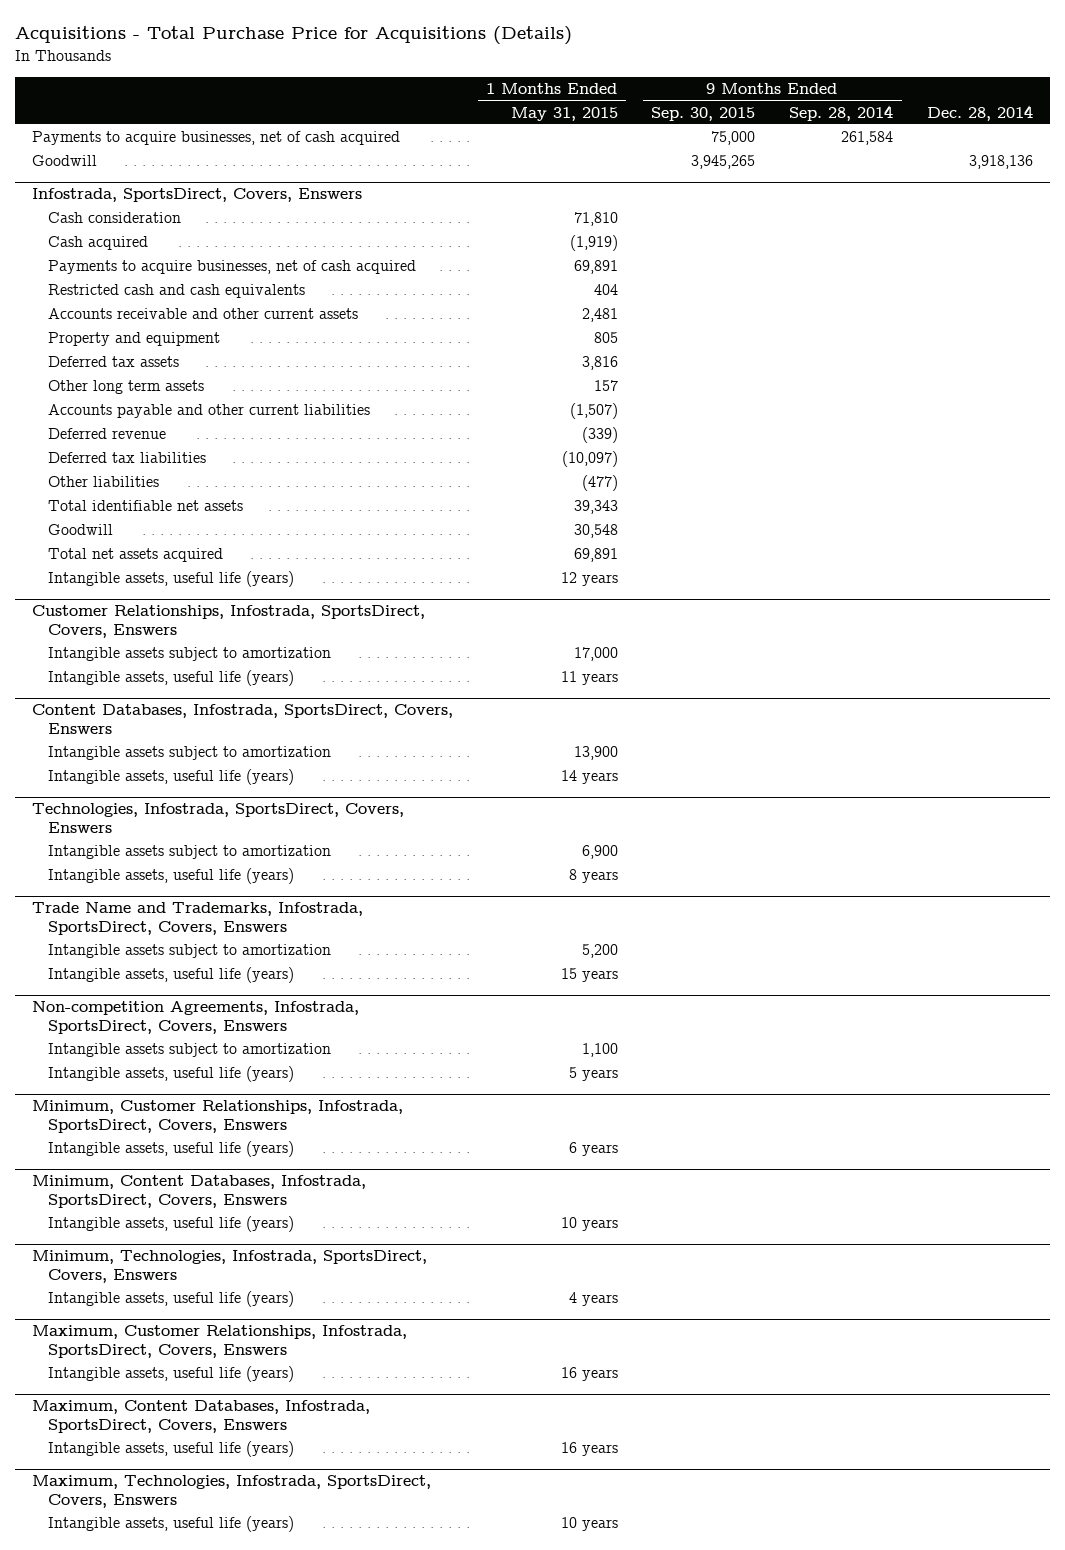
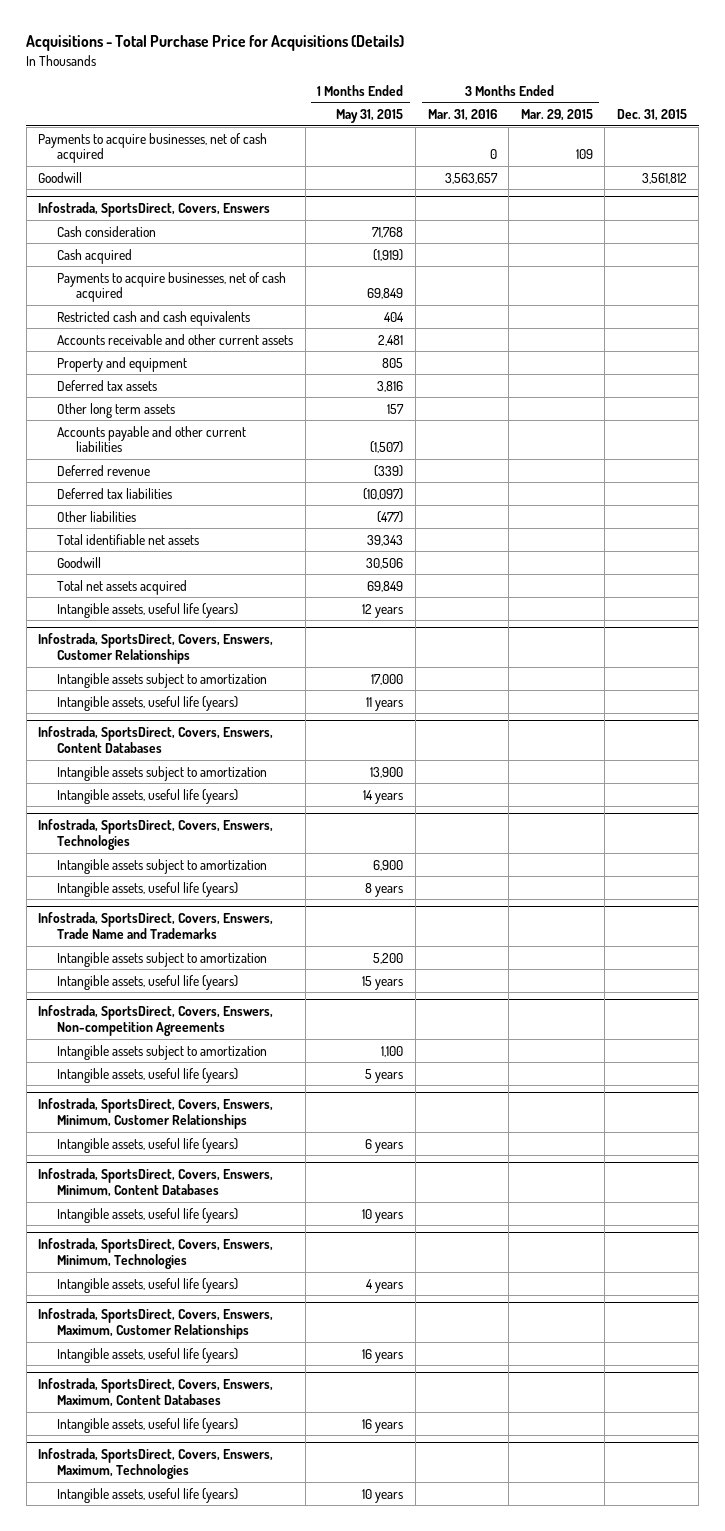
- | 1 Months Ended May 31, 2015 | 9 Months Ended Sep. 30, 2015 | 9 Months Ended Sep. 28, 2014 | Dec. 28, 2014
+ | 1 Months Ended May 31, 2015 | 3 Months Ended Mar. 31, 2016 | 3 Months Ended Mar. 29, 2015 | Dec. 31, 2015
@ Infostrada, SportsDirect, Covers, Enswers
- Cash consideration | 71,810 | | |
+ Cash consideration | 71,768 | | |
- Payments to acquire businesses, net of cash acquired | 69,891 | | |
+ Payments to acquire businesses, net of cash acquired | 69,849 | | |
- Goodwill | 30,548 | | |
- Total net assets acquired | 69,891 | | |
+ Goodwill | 30,506 | | |
+ Total net assets acquired | 69,849 | | |
- Customer Relationships, Infostrada, SportsDirect, Covers, Enswers
+ Infostrada, SportsDirect, Covers, Enswers, Customer Relationships
- Content Databases, Infostrada, SportsDirect, Covers, Enswers
+ Infostrada, SportsDirect, Covers, Enswers, Content Databases
- Technologies, Infostrada, SportsDirect, Covers, Enswers
+ Infostrada, SportsDirect, Covers, Enswers, Technologies
- Trade Name and Trademarks, Infostrada, SportsDirect, Covers, Enswers
+ Infostrada, SportsDirect, Covers, Enswers, Trade Name and Trademarks
- Non-competition Agreements, Infostrada, SportsDirect, Covers, Enswers
+ Infostrada, SportsDirect, Covers, Enswers, Non-competition Agreements
- Minimum, Customer Relationships, Infostrada, SportsDirect, Covers, Enswers
+ Infostrada, SportsDirect, Covers, Enswers, Minimum, Customer Relationships
- Minimum, Content Databases, Infostrada, SportsDirect, Covers, Enswers
+ Infostrada, SportsDirect, Covers, Enswers, Minimum, Content Databases
- Minimum, Technologies, Infostrada, SportsDirect, Covers, Enswers
+ Infostrada, SportsDirect, Covers, Enswers, Minimum, Technologies
- Maximum, Customer Relationships, Infostrada, SportsDirect, Covers, Enswers
+ Infostrada, SportsDirect, Covers, Enswers, Maximum, Customer Relationships
- Maximum, Content Databases, Infostrada, SportsDirect, Covers, Enswers
+ Infostrada, SportsDirect, Covers, Enswers, Maximum, Content Databases
- Maximum, Technologies, Infostrada, SportsDirect, Covers, Enswers
+ Infostrada, SportsDirect, Covers, Enswers, Maximum, Technologies

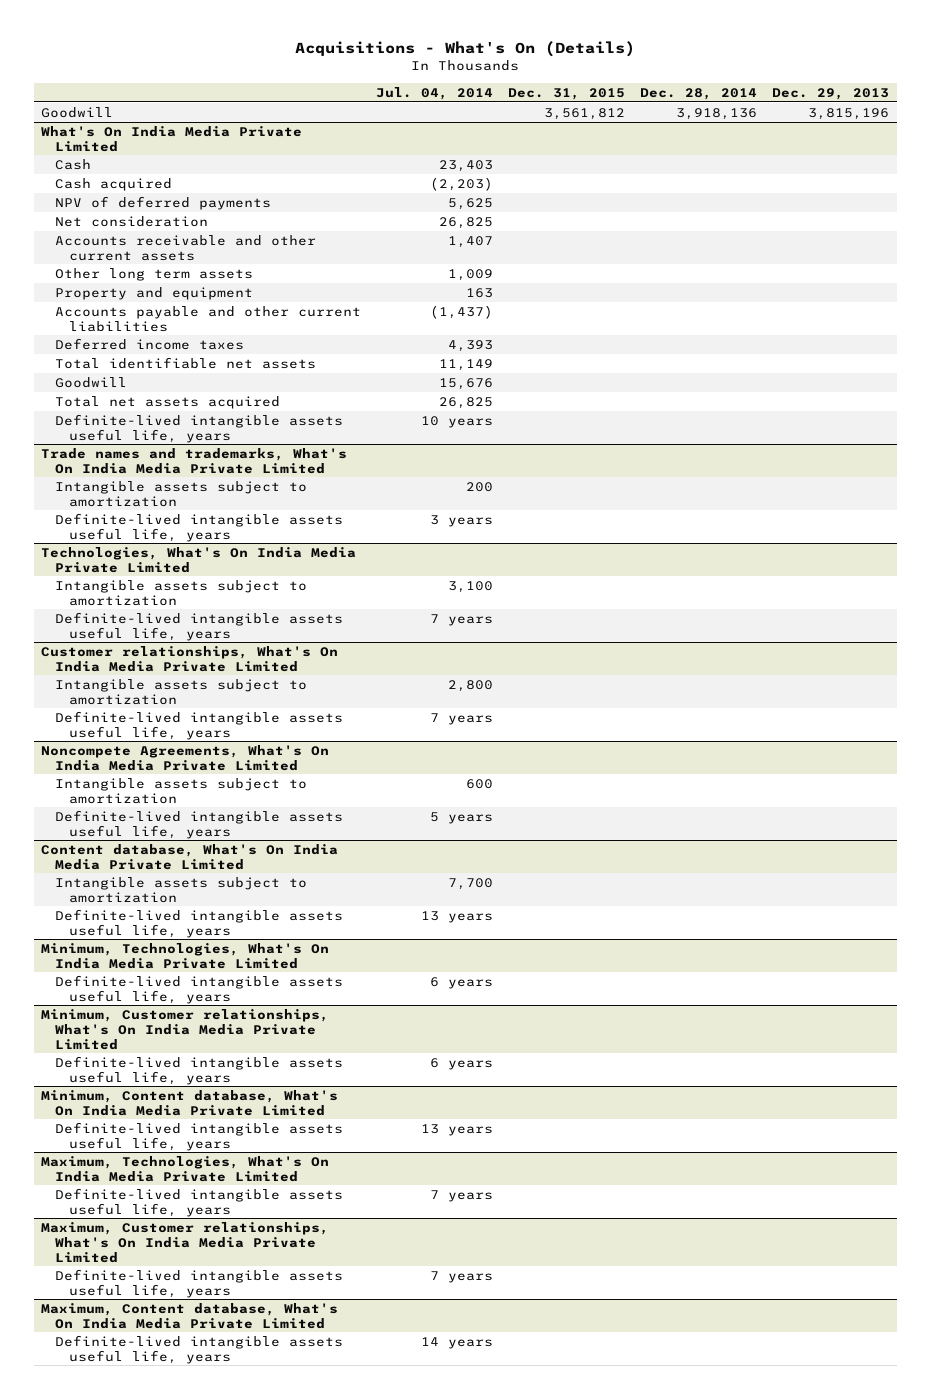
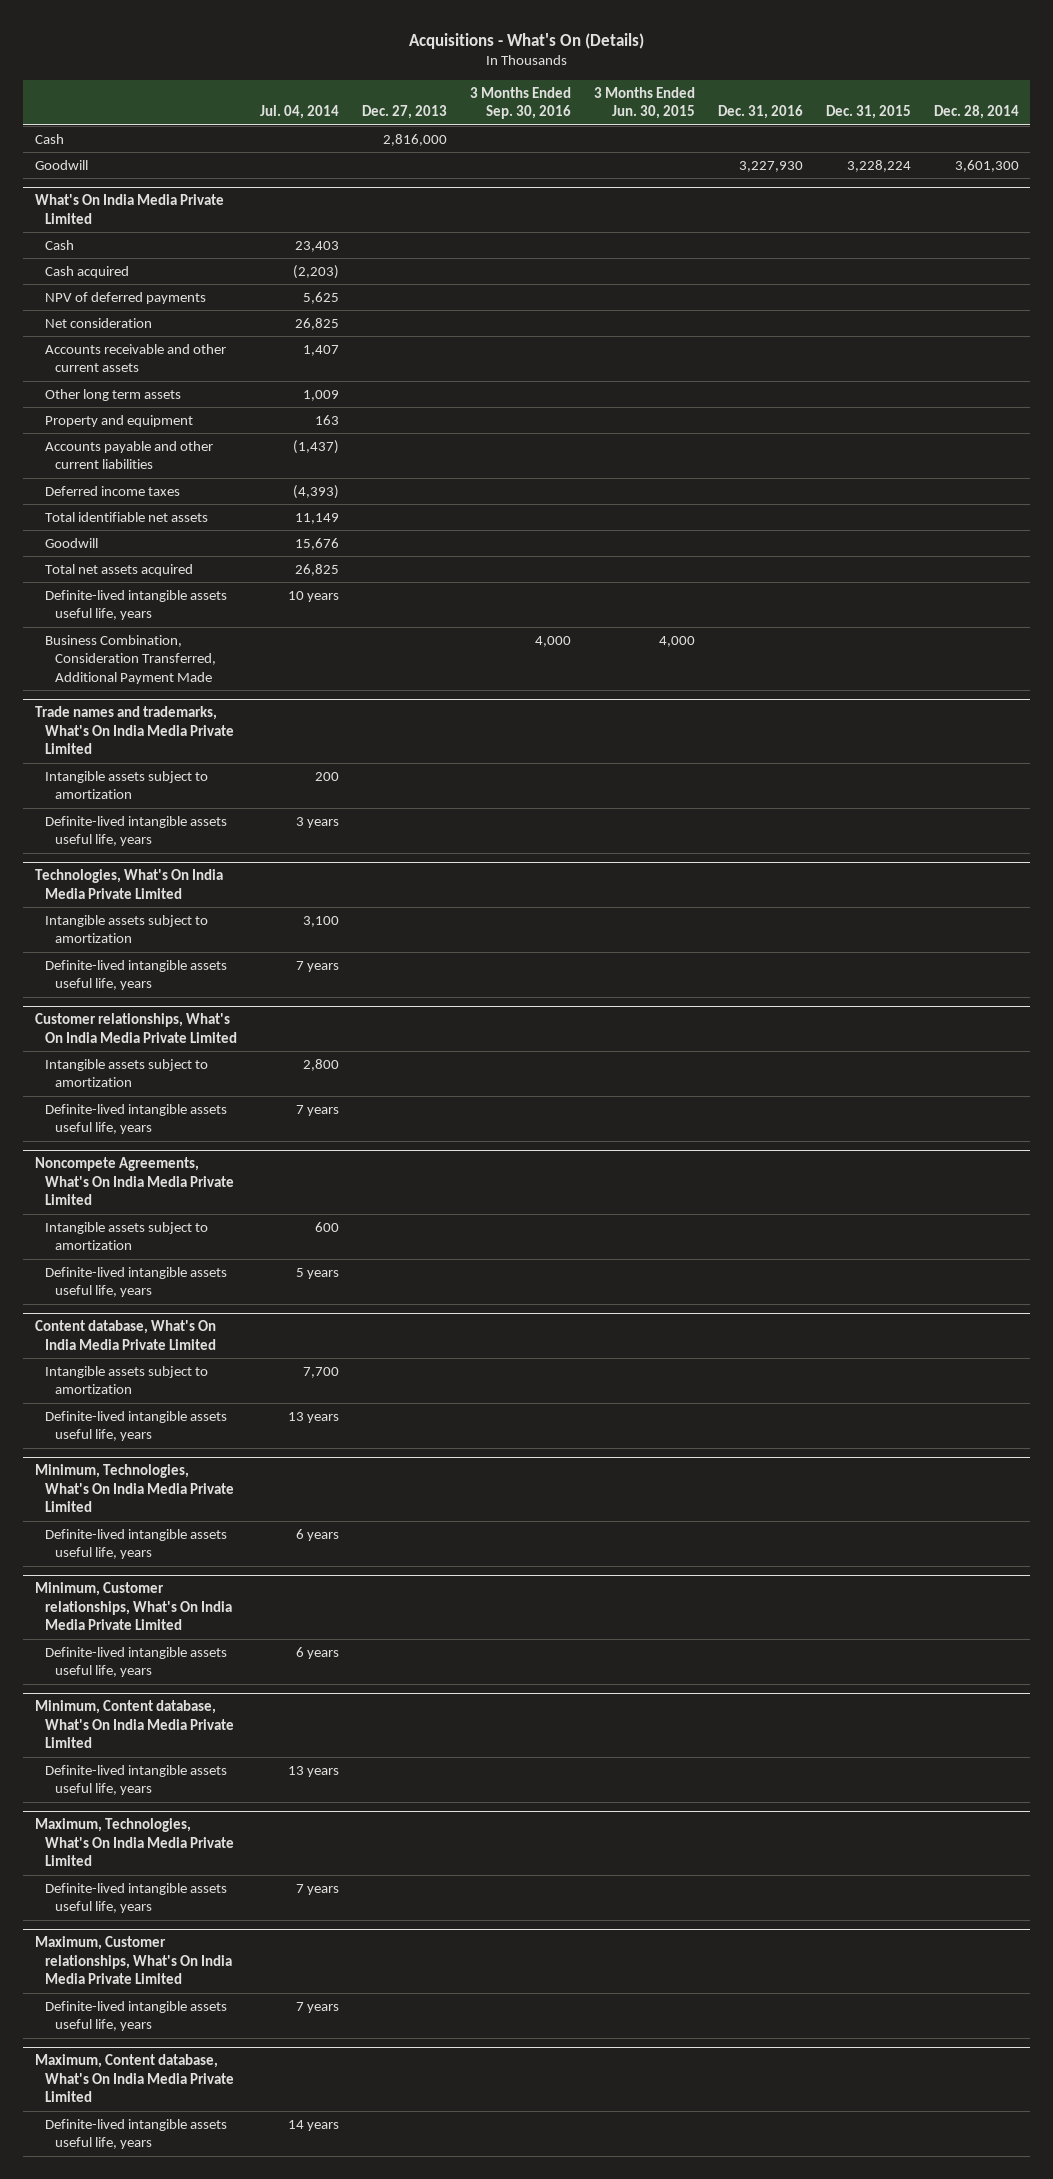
- | Jul. 04, 2014 | Dec. 31, 2015 | Dec. 28, 2014 | Dec. 29, 2013
+ | Jul. 04, 2014 | Dec. 27, 2013 | 3 Months Ended Sep. 30, 2016 | 3 Months Ended Jun. 30, 2015 | Dec. 31, 2016 | Dec. 31, 2015 | Dec. 28, 2014
- Goodwill | | 3,561,812 | 3,918,136 | 3,815,196
+ Cash | | 2,816,000 | | | | |
+ Goodwill | | | | | 3,227,930 | 3,228,224 | 3,601,300
@ What's On India Media Private Limited
- Deferred income taxes | 4,393 | | |
+ Deferred income taxes | (4,393) | | | | | |
+ Business Combination, Consideration Transferred, Additional Payment Made | | | 4,000 | 4,000 | | |

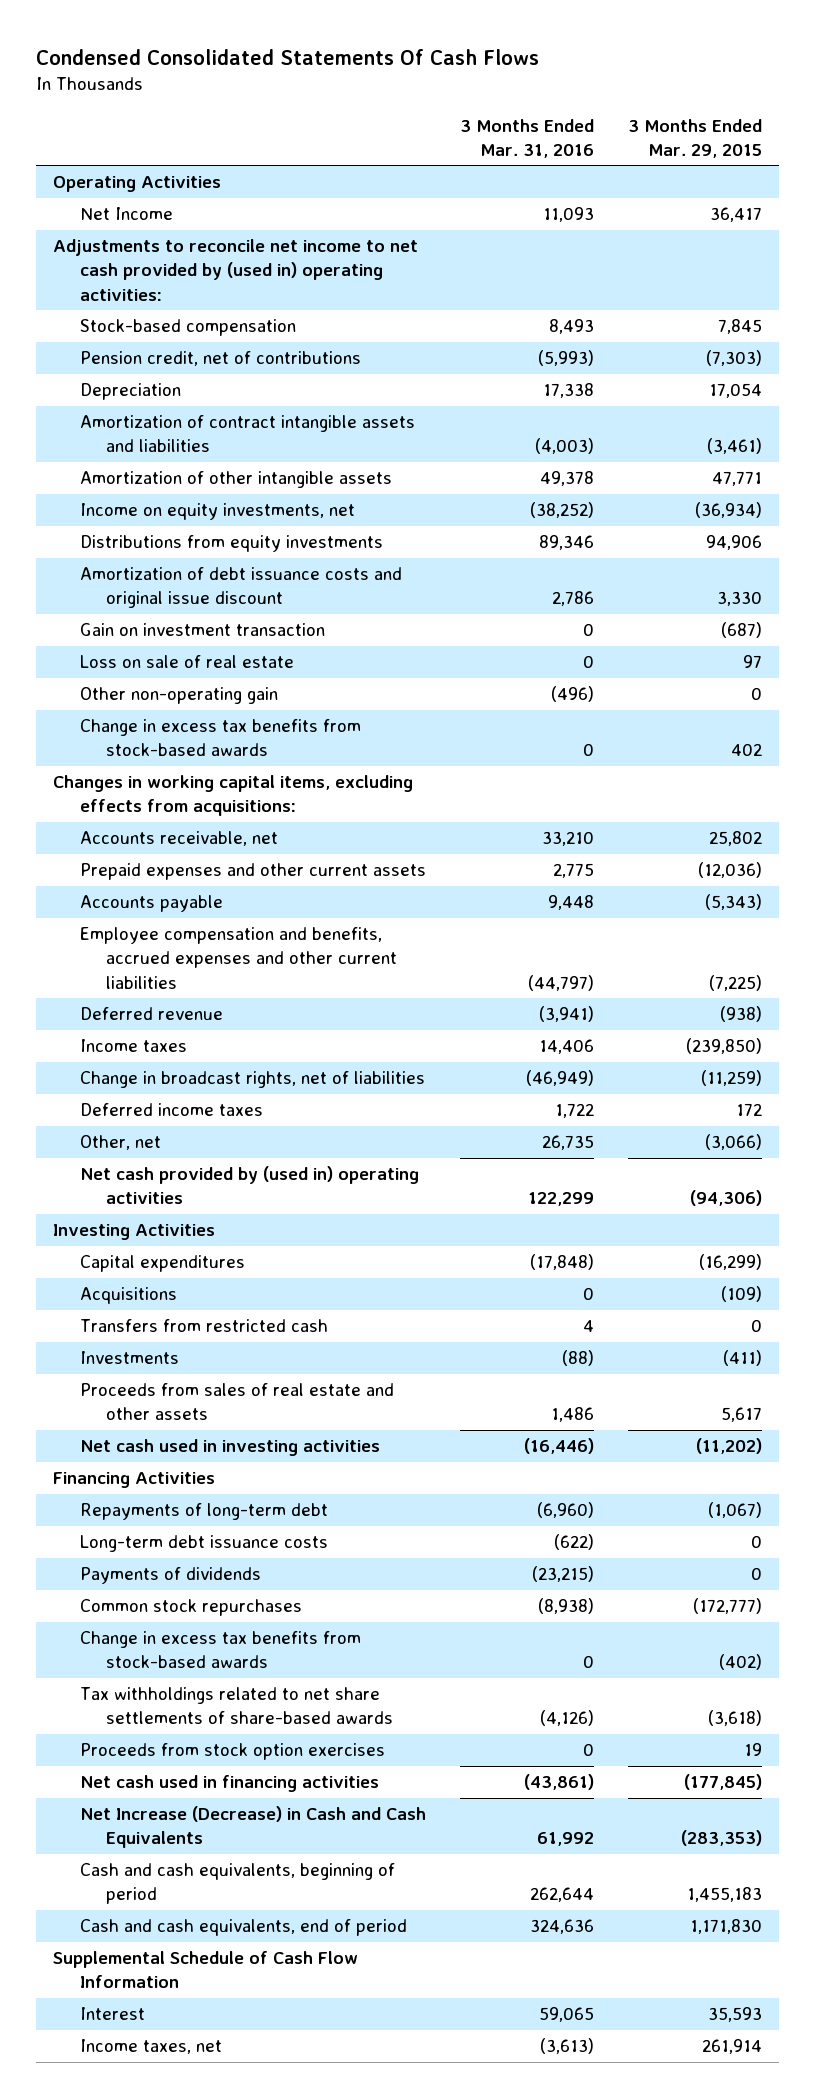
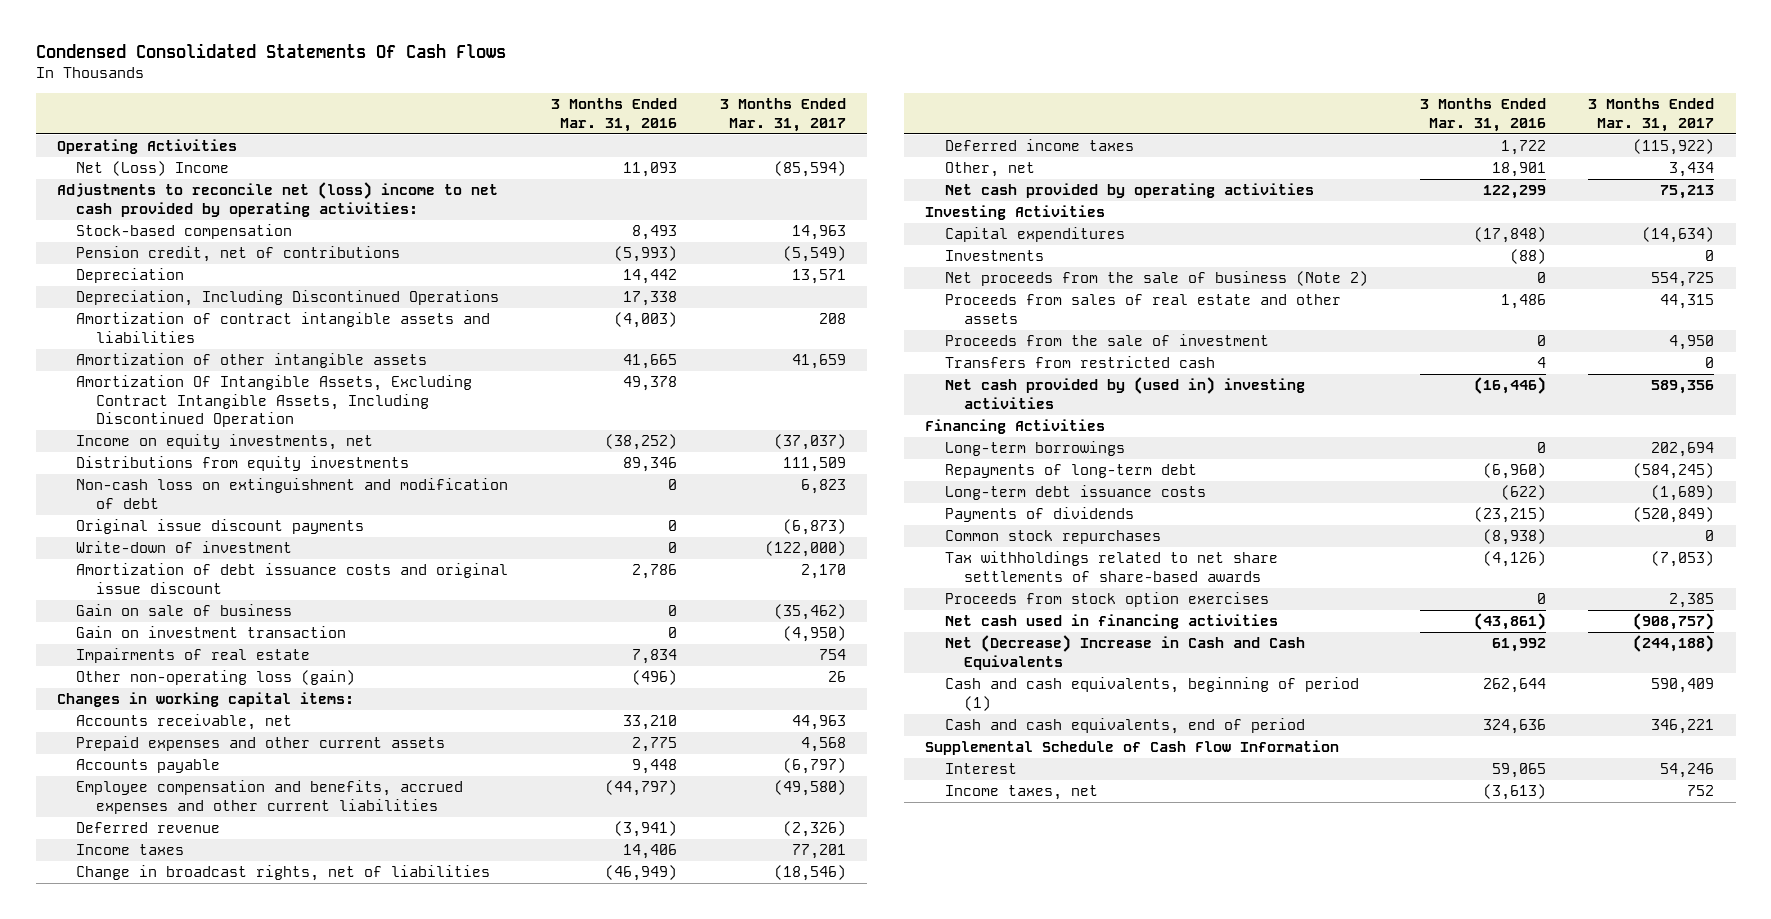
- | 3 Months Ended Mar. 31, 2016 | 3 Months Ended Mar. 29, 2015
+ | 3 Months Ended Mar. 31, 2016 | 3 Months Ended Mar. 31, 2017
- Net Income | 11,093 | 36,417
- Adjustments to reconcile net income to net cash provided by (used in) operating activities:
+ Net (Loss) Income | 11,093 | (85,594)
+ Adjustments to reconcile net (loss) income to net cash provided by operating activities:
- Depreciation | 17,338 | 17,054
+ Depreciation | 14,442 | 13,571
+ Depreciation, Including Discontinued Operations | 17,338 |
- Amortization of other intangible assets | 49,378 | 47,771
+ Amortization of other intangible assets | 41,665 | 41,659
+ Amortization Of Intangible Assets, Excluding Contract Intangible Assets, Including Discontinued Operation | 49,378 |
+ Non-cash loss on extinguishment and modification of debt | 0 | 6,823
+ Original issue discount payments | 0 | (6,873)
+ Write-down of investment | 0 | (122,000)
+ Gain on sale of business | 0 | (35,462)
- Loss on sale of real estate | 0 | 97
- Other non-operating gain | (496) | 0
- Change in excess tax benefits from stock-based awards | 0 | 402
- Changes in working capital items, excluding effects from acquisitions:
+ Impairments of real estate | 7,834 | 754
+ Other non-operating loss (gain) | (496) | 26
+ Changes in working capital items:
- Other, net | 26,735 | (3,066)
- Net cash provided by (used in) operating activities | 122,299 | (94,306)
+ Other, net | 18,901 | 3,434
+ Net cash provided by operating activities | 122,299 | 75,213
- Acquisitions | 0 | (109)
+ Net proceeds from the sale of business (Note 2) | 0 | 554,725
- Net cash used in investing activities | (16,446) | (11,202)
+ Proceeds from the sale of investment | 0 | 4,950
moved down: Transfers from restricted cash | 4 | 0
+ Net cash provided by (used in) investing activities | (16,446) | 589,356
+ Long-term borrowings | 0 | 202,694
- Change in excess tax benefits from stock-based awards | 0 | (402)
- Net Increase (Decrease) in Cash and Cash Equivalents | 61,992 | (283,353)
- Cash and cash equivalents, beginning of period | 262,644 | 1,455,183
+ Net (Decrease) Increase in Cash and Cash Equivalents | 61,992 | (244,188)
+ Cash and cash equivalents, beginning of period (1) | 262,644 | 590,409

